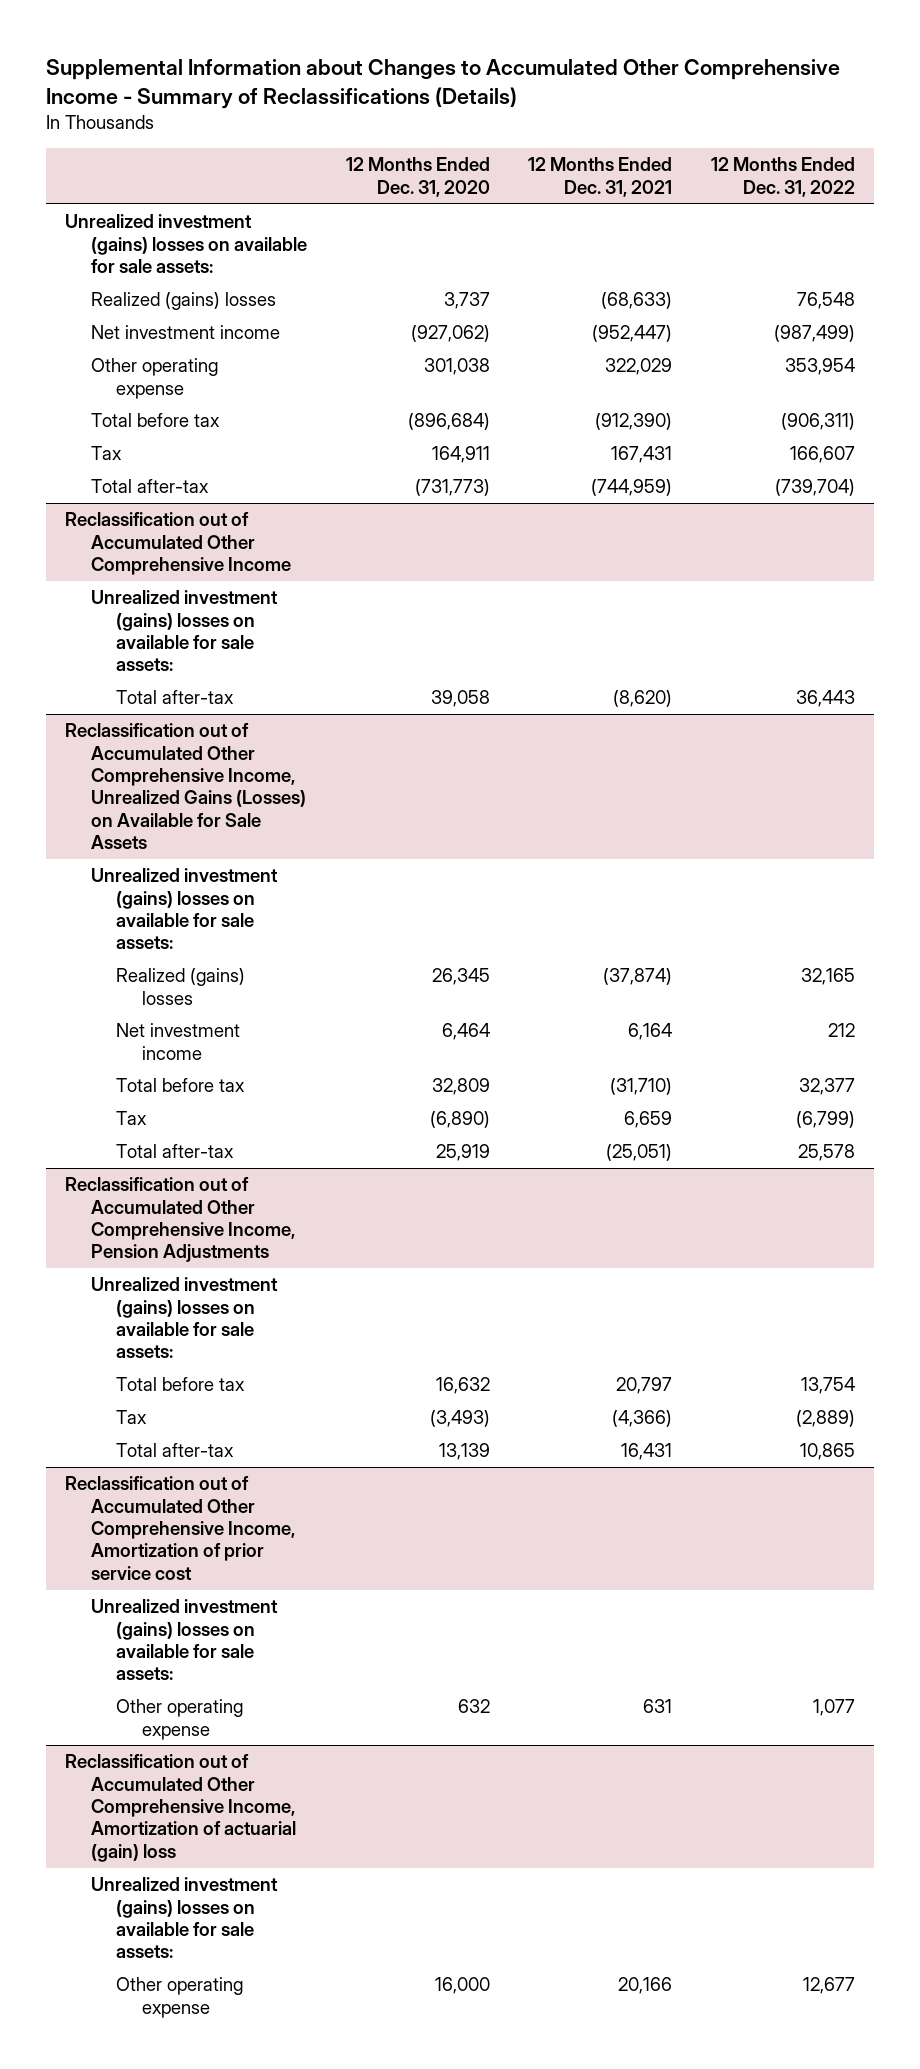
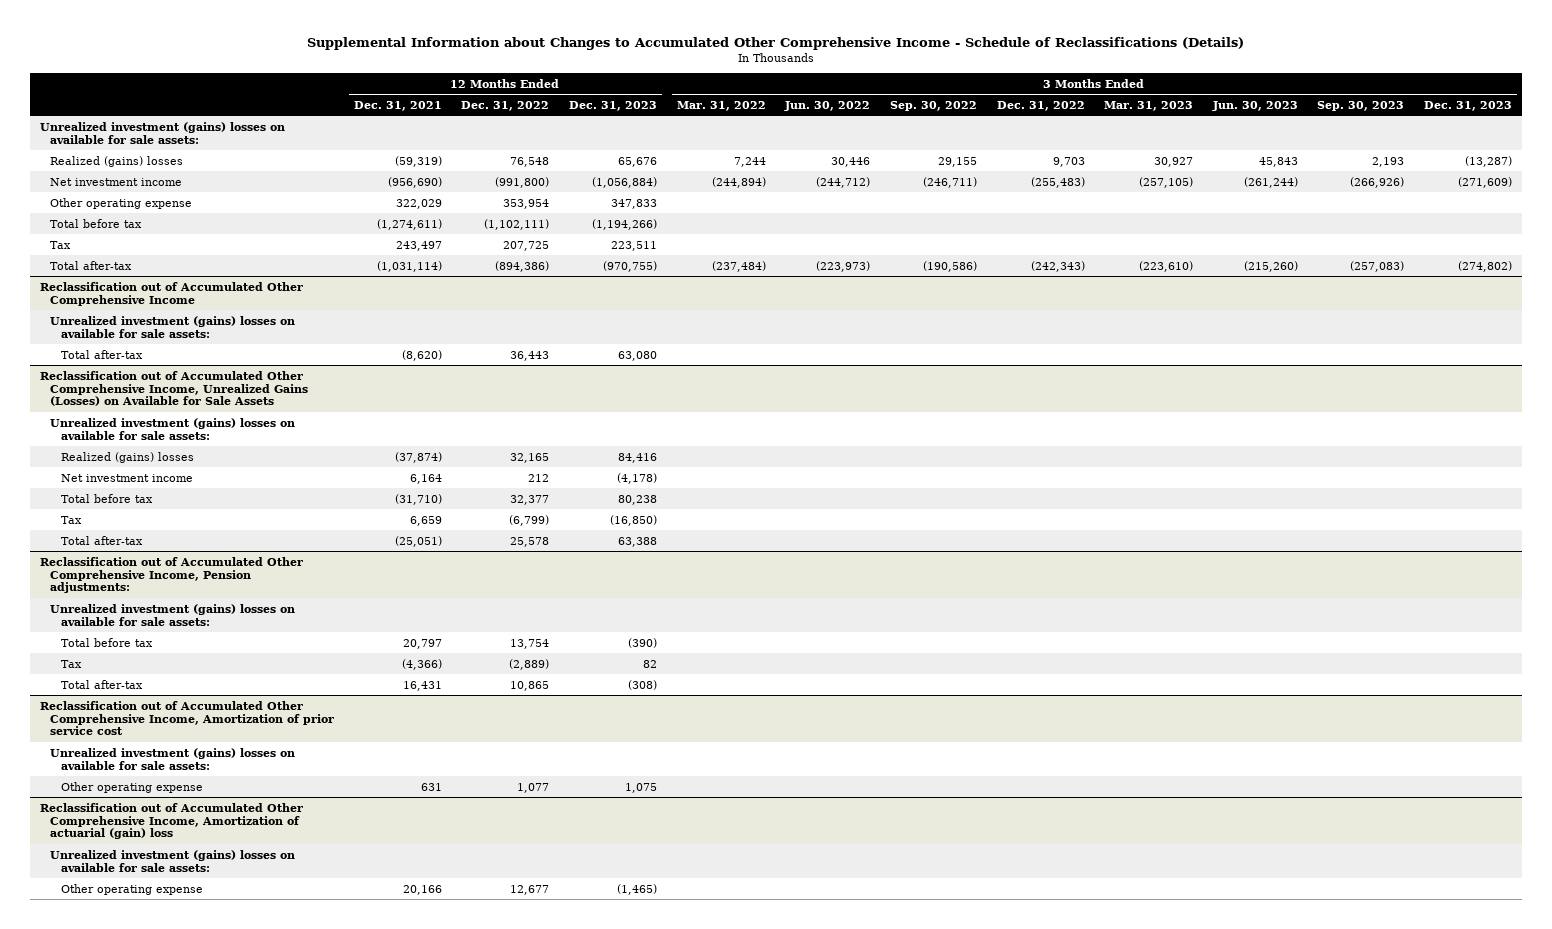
- Supplemental Information about Changes to Accumulated Other Comprehensive Income - Summary of Reclassifications (Details)
+ Supplemental Information about Changes to Accumulated Other Comprehensive Income - Schedule of Reclassifications (Details)
- | 12 Months Ended Dec. 31, 2020 | 12 Months Ended Dec. 31, 2021 | 12 Months Ended Dec. 31, 2022
+ | 12 Months Ended Dec. 31, 2021 | 12 Months Ended Dec. 31, 2022 | 12 Months Ended Dec. 31, 2023 | 3 Months Ended Mar. 31, 2022 | 3 Months Ended Jun. 30, 2022 | 3 Months Ended Sep. 30, 2022 | 3 Months Ended Dec. 31, 2022 | 3 Months Ended Mar. 31, 2023 | 3 Months Ended Jun. 30, 2023 | 3 Months Ended Sep. 30, 2023 | 3 Months Ended Dec. 31, 2023
- Realized (gains) losses | 3,737 | (68,633) | 76,548
- Net investment income | (927,062) | (952,447) | (987,499)
+ Realized (gains) losses | (59,319) | 76,548 | 65,676 | 7,244 | 30,446 | 29,155 | 9,703 | 30,927 | 45,843 | 2,193 | (13,287)
+ Net investment income | (956,690) | (991,800) | (1,056,884) | (244,894) | (244,712) | (246,711) | (255,483) | (257,105) | (261,244) | (266,926) | (271,609)
- Total before tax | (896,684) | (912,390) | (906,311)
- Tax | 164,911 | 167,431 | 166,607
- Total after-tax | (731,773) | (744,959) | (739,704)
+ Total before tax | (1,274,611) | (1,102,111) | (1,194,266) | | | | | | | |
+ Tax | 243,497 | 207,725 | 223,511 | | | | | | | |
+ Total after-tax | (1,031,114) | (894,386) | (970,755) | (237,484) | (223,973) | (190,586) | (242,343) | (223,610) | (215,260) | (257,083) | (274,802)
- Reclassification out of Accumulated Other Comprehensive Income, Pension Adjustments
+ Reclassification out of Accumulated Other Comprehensive Income, Pension adjustments:

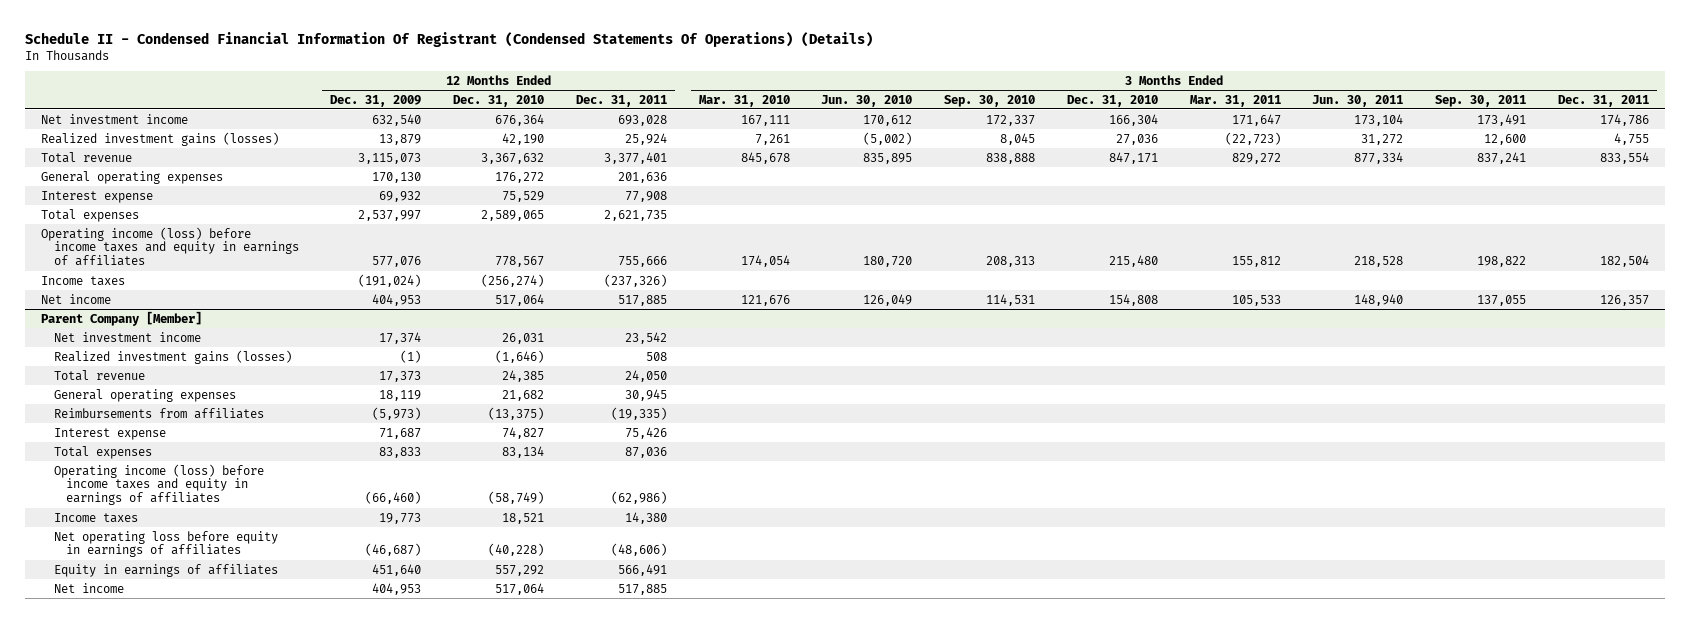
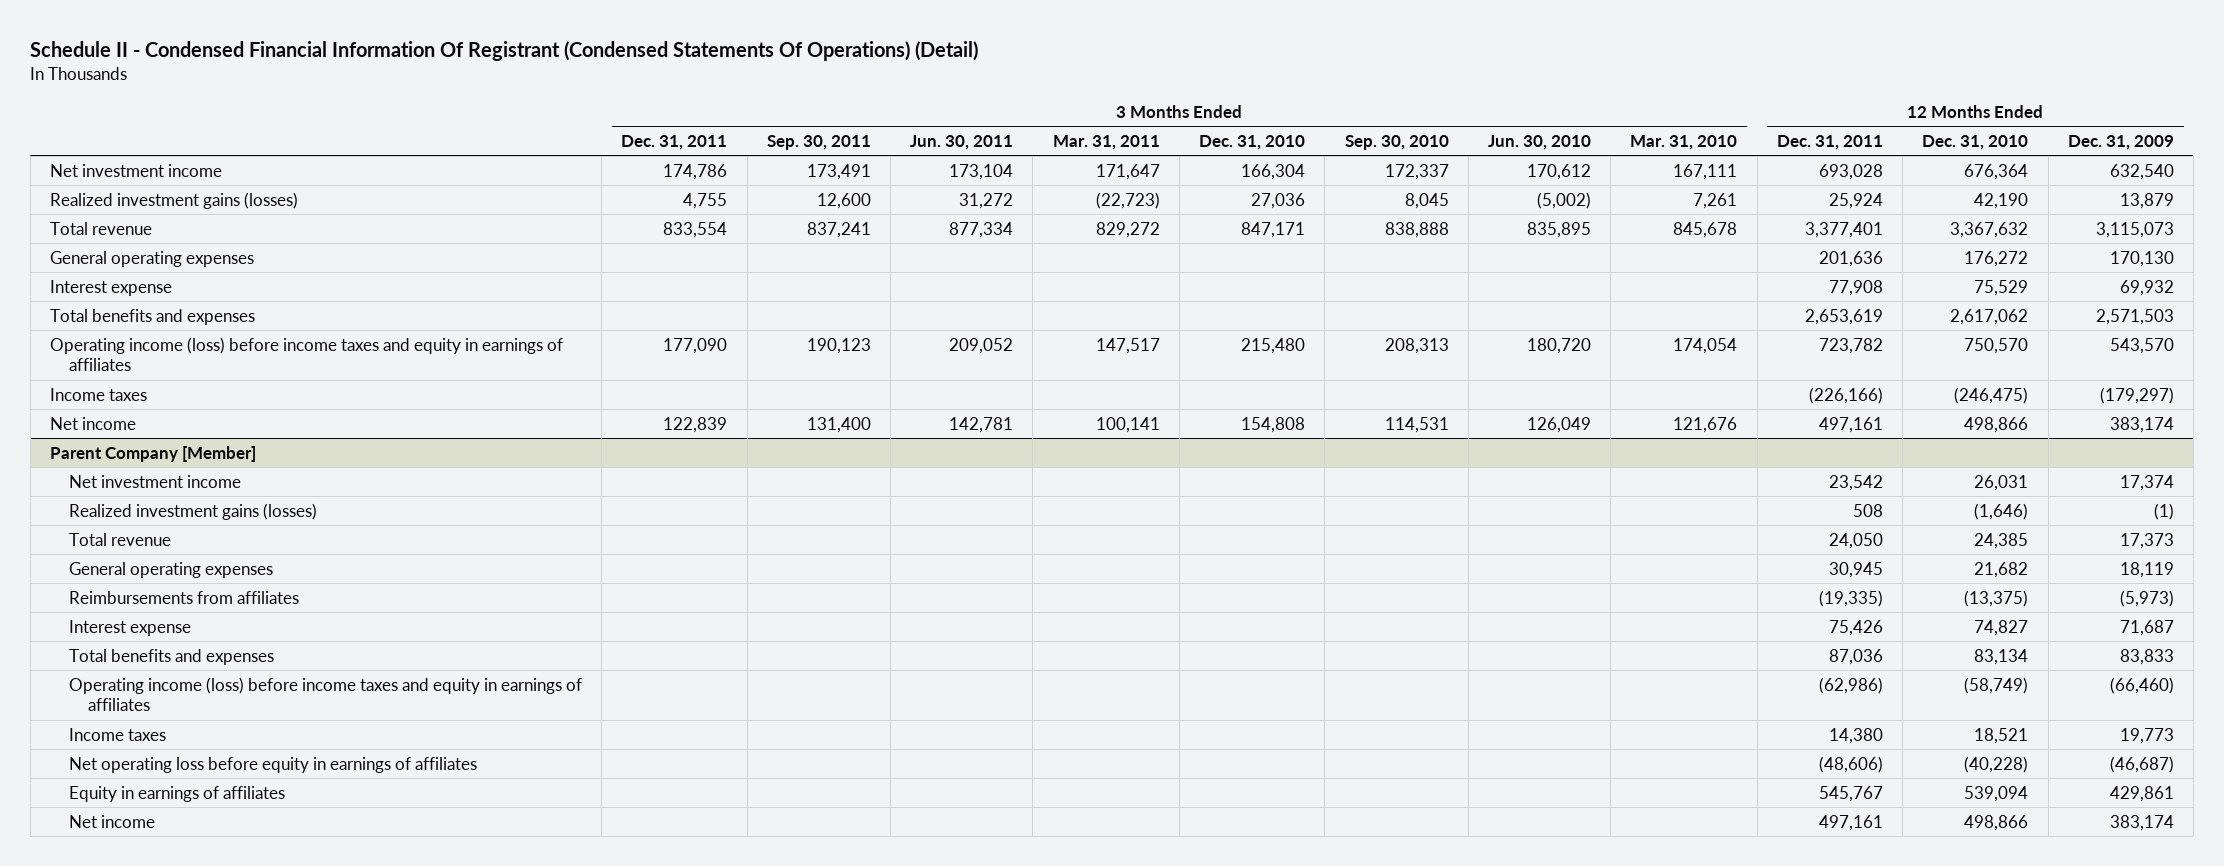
- Schedule II - Condensed Financial Information Of Registrant (Condensed Statements Of Operations) (Details)
+ Schedule II - Condensed Financial Information Of Registrant (Condensed Statements Of Operations) (Detail)
- | 12 Months Ended Dec. 31, 2009 | 12 Months Ended Dec. 31, 2010 | 12 Months Ended Dec. 31, 2011 | 3 Months Ended Mar. 31, 2010 | 3 Months Ended Jun. 30, 2010 | 3 Months Ended Sep. 30, 2010 | 3 Months Ended Dec. 31, 2010 | 3 Months Ended Mar. 31, 2011 | 3 Months Ended Jun. 30, 2011 | 3 Months Ended Sep. 30, 2011 | 3 Months Ended Dec. 31, 2011
+ | 3 Months Ended Dec. 31, 2011 | 3 Months Ended Sep. 30, 2011 | 3 Months Ended Jun. 30, 2011 | 3 Months Ended Mar. 31, 2011 | 3 Months Ended Dec. 31, 2010 | 3 Months Ended Sep. 30, 2010 | 3 Months Ended Jun. 30, 2010 | 3 Months Ended Mar. 31, 2010 | 12 Months Ended Dec. 31, 2011 | 12 Months Ended Dec. 31, 2010 | 12 Months Ended Dec. 31, 2009
- Total expenses | 2,537,997 | 2,589,065 | 2,621,735 | | | | | | | |
- Operating income (loss) before income taxes and equity in earnings of affiliates | 577,076 | 778,567 | 755,666 | 174,054 | 180,720 | 208,313 | 215,480 | 155,812 | 218,528 | 198,822 | 182,504
- Income taxes | (191,024) | (256,274) | (237,326) | | | | | | | |
- Net income | 404,953 | 517,064 | 517,885 | 121,676 | 126,049 | 114,531 | 154,808 | 105,533 | 148,940 | 137,055 | 126,357
+ Total benefits and expenses | | | | | | | | | 2,653,619 | 2,617,062 | 2,571,503
+ Operating income (loss) before income taxes and equity in earnings of affiliates | 177,090 | 190,123 | 209,052 | 147,517 | 215,480 | 208,313 | 180,720 | 174,054 | 723,782 | 750,570 | 543,570
+ Income taxes | | | | | | | | | (226,166) | (246,475) | (179,297)
+ Net income | 122,839 | 131,400 | 142,781 | 100,141 | 154,808 | 114,531 | 126,049 | 121,676 | 497,161 | 498,866 | 383,174
@ Parent Company [Member]
- Total expenses | 83,833 | 83,134 | 87,036 | | | | | | | |
+ Total benefits and expenses | | | | | | | | | 87,036 | 83,134 | 83,833
- Equity in earnings of affiliates | 451,640 | 557,292 | 566,491 | | | | | | | |
- Net income | 404,953 | 517,064 | 517,885 | | | | | | | |
+ Equity in earnings of affiliates | | | | | | | | | 545,767 | 539,094 | 429,861
+ Net income | | | | | | | | | 497,161 | 498,866 | 383,174

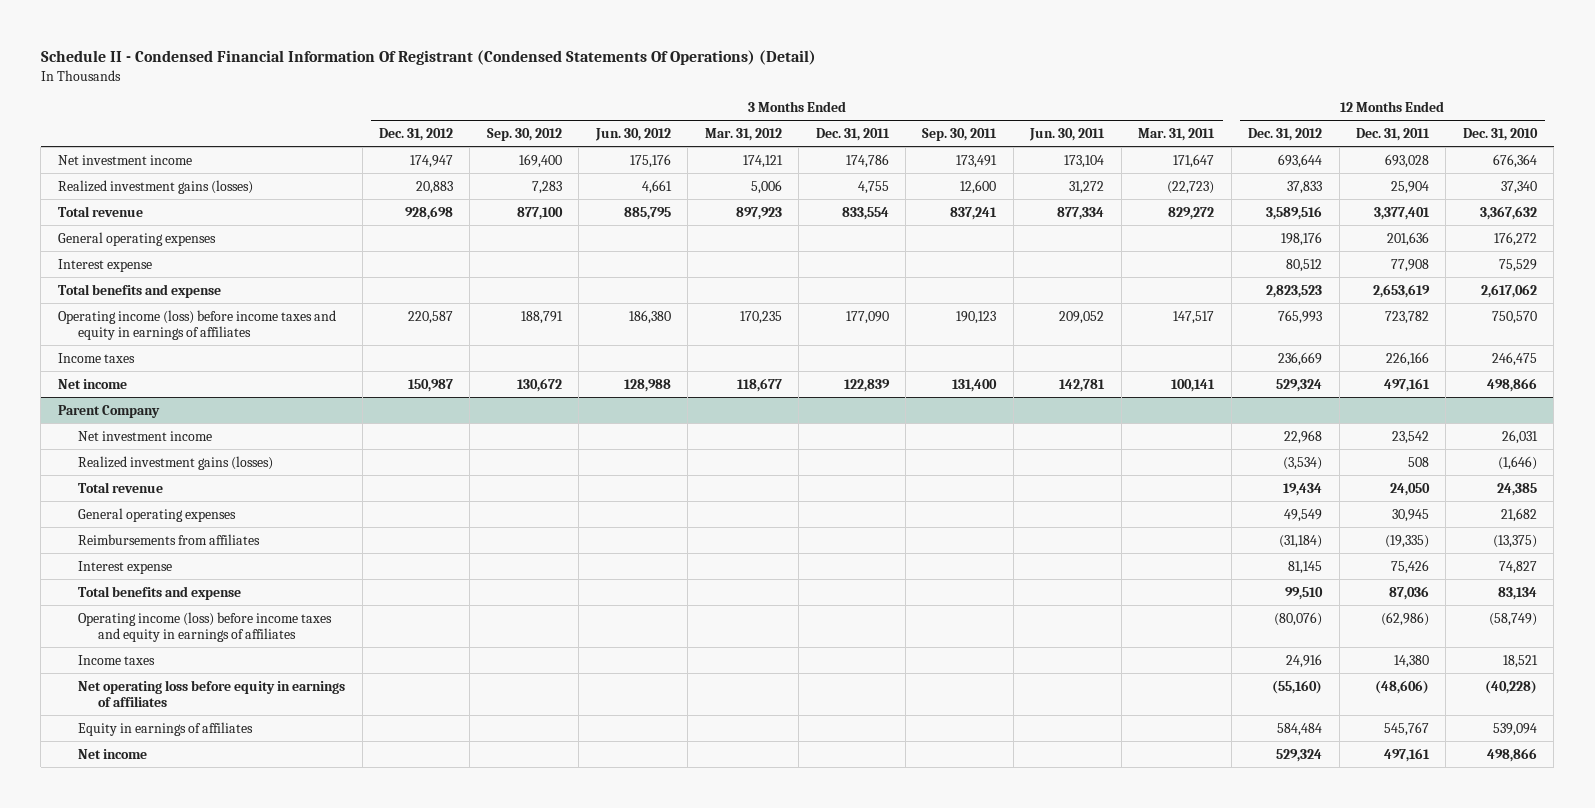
- | 3 Months Ended Dec. 31, 2011 | 3 Months Ended Sep. 30, 2011 | 3 Months Ended Jun. 30, 2011 | 3 Months Ended Mar. 31, 2011 | 3 Months Ended Dec. 31, 2010 | 3 Months Ended Sep. 30, 2010 | 3 Months Ended Jun. 30, 2010 | 3 Months Ended Mar. 31, 2010 | 12 Months Ended Dec. 31, 2011 | 12 Months Ended Dec. 31, 2010 | 12 Months Ended Dec. 31, 2009
+ | 3 Months Ended Dec. 31, 2012 | 3 Months Ended Sep. 30, 2012 | 3 Months Ended Jun. 30, 2012 | 3 Months Ended Mar. 31, 2012 | 3 Months Ended Dec. 31, 2011 | 3 Months Ended Sep. 30, 2011 | 3 Months Ended Jun. 30, 2011 | 3 Months Ended Mar. 31, 2011 | 12 Months Ended Dec. 31, 2012 | 12 Months Ended Dec. 31, 2011 | 12 Months Ended Dec. 31, 2010
- Realized investment gains (losses) | 4,755 | 12,600 | 31,272 | (22,723) | 27,036 | 8,045 | (5,002) | 7,261 | 25,924 | 42,190 | 13,879
+ Realized investment gains (losses) | 20,883 | 7,283 | 4,661 | 5,006 | 4,755 | 12,600 | 31,272 | (22,723) | 37,833 | 25,904 | 37,340
- Total benefits and expenses | | | | | | | | | 2,653,619 | 2,617,062 | 2,571,503
+ Total benefits and expense | | | | | | | | | 2,823,523 | 2,653,619 | 2,617,062
- Income taxes | | | | | | | | | (226,166) | (246,475) | (179,297)
+ Income taxes | | | | | | | | | 236,669 | 226,166 | 246,475
- Parent Company [Member]
+ Parent Company
- Total benefits and expenses | | | | | | | | | 87,036 | 83,134 | 83,833
+ Total benefits and expense | | | | | | | | | 99,510 | 87,036 | 83,134

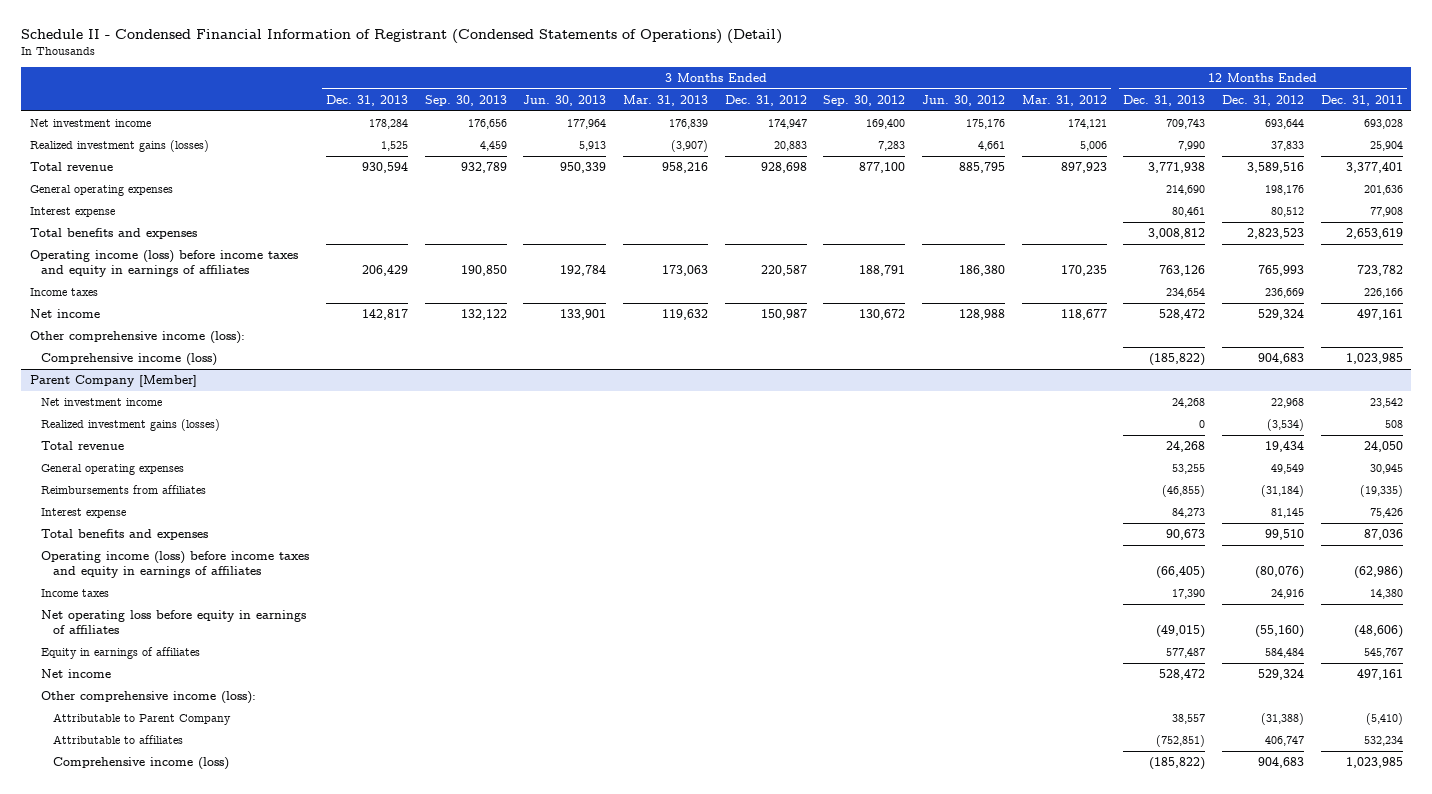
- Schedule II - Condensed Financial Information Of Registrant (Condensed Statements Of Operations) (Detail)
+ Schedule II - Condensed Financial Information of Registrant (Condensed Statements of Operations) (Detail)
- | 3 Months Ended Dec. 31, 2012 | 3 Months Ended Sep. 30, 2012 | 3 Months Ended Jun. 30, 2012 | 3 Months Ended Mar. 31, 2012 | 3 Months Ended Dec. 31, 2011 | 3 Months Ended Sep. 30, 2011 | 3 Months Ended Jun. 30, 2011 | 3 Months Ended Mar. 31, 2011 | 12 Months Ended Dec. 31, 2012 | 12 Months Ended Dec. 31, 2011 | 12 Months Ended Dec. 31, 2010
+ | 3 Months Ended Dec. 31, 2013 | 3 Months Ended Sep. 30, 2013 | 3 Months Ended Jun. 30, 2013 | 3 Months Ended Mar. 31, 2013 | 3 Months Ended Dec. 31, 2012 | 3 Months Ended Sep. 30, 2012 | 3 Months Ended Jun. 30, 2012 | 3 Months Ended Mar. 31, 2012 | 12 Months Ended Dec. 31, 2013 | 12 Months Ended Dec. 31, 2012 | 12 Months Ended Dec. 31, 2011
- Total benefits and expense | | | | | | | | | 2,823,523 | 2,653,619 | 2,617,062
+ Total benefits and expenses | | | | | | | | | 3,008,812 | 2,823,523 | 2,653,619
- Parent Company
+ Other comprehensive income (loss):
+ Comprehensive income (loss) | | | | | | | | | (185,822) | 904,683 | 1,023,985
+ Parent Company [Member]
- Total benefits and expense | | | | | | | | | 99,510 | 87,036 | 83,134
+ Total benefits and expenses | | | | | | | | | 90,673 | 99,510 | 87,036
+ Other comprehensive income (loss):
+ Attributable to Parent Company | | | | | | | | | 38,557 | (31,388) | (5,410)
+ Attributable to affiliates | | | | | | | | | (752,851) | 406,747 | 532,234
+ Comprehensive income (loss) | | | | | | | | | (185,822) | 904,683 | 1,023,985

